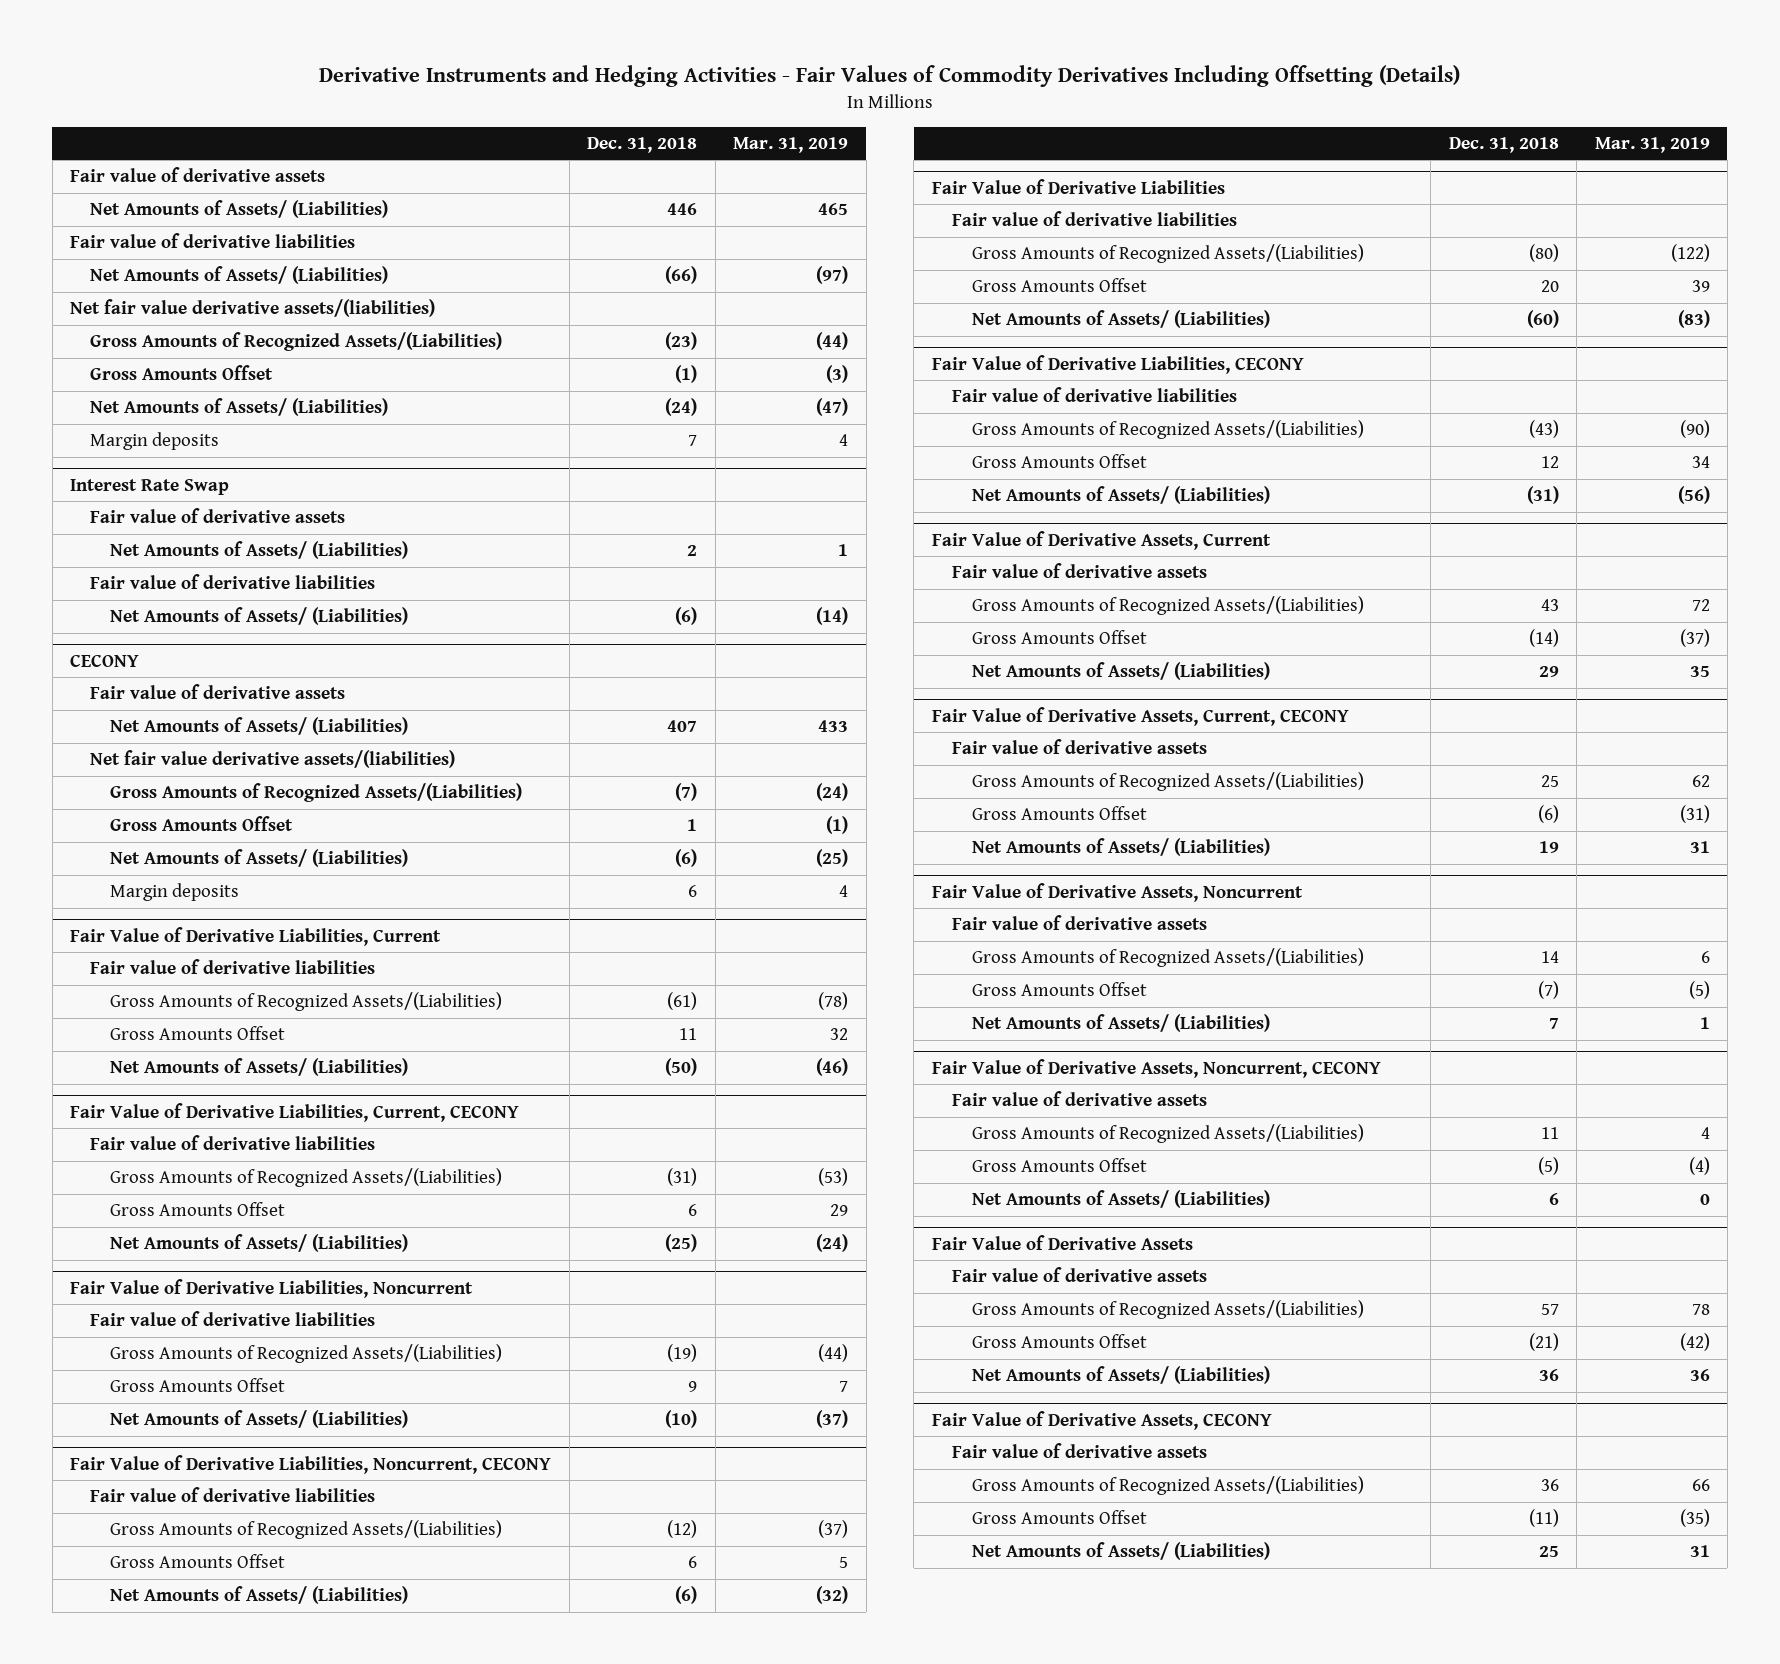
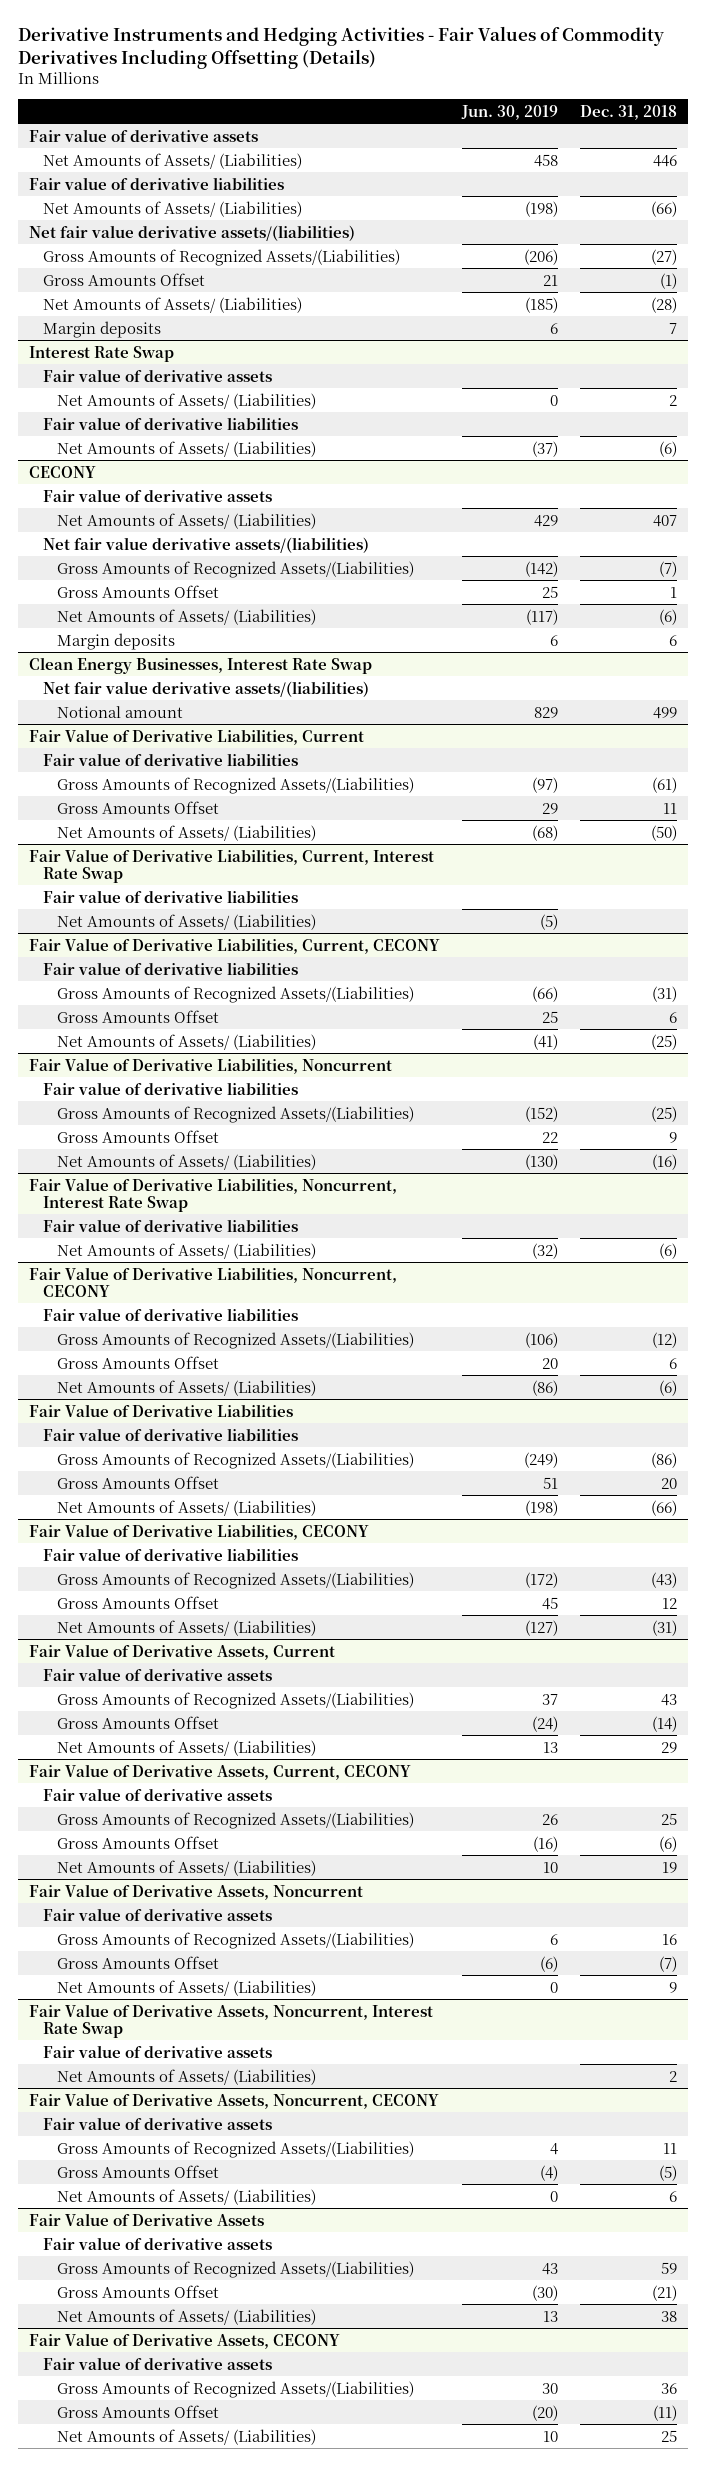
- | Dec. 31, 2018 | Mar. 31, 2019
+ | Jun. 30, 2019 | Dec. 31, 2018
- Gross Amounts of Recognized Assets/(Liabilities) | (23) | (44)
+ Gross Amounts of Recognized Assets/(Liabilities) | (206) | (27)
- Net Amounts of Assets/ (Liabilities) | (24) | (47)
+ Net Amounts of Assets/ (Liabilities) | (185) | (28)
+ Clean Energy Businesses, Interest Rate Swap
+ Net fair value derivative assets/(liabilities)
+ Notional amount | 829 | 499
+ Fair Value of Derivative Liabilities, Current, Interest Rate Swap
+ Fair value of derivative liabilities
+ Net Amounts of Assets/ (Liabilities) | (5) |
@ Fair Value of Derivative Liabilities, Noncurrent
- Gross Amounts of Recognized Assets/(Liabilities) | (19) | (44)
+ Gross Amounts of Recognized Assets/(Liabilities) | (152) | (25)
- Net Amounts of Assets/ (Liabilities) | (10) | (37)
+ Net Amounts of Assets/ (Liabilities) | (130) | (16)
+ Fair Value of Derivative Liabilities, Noncurrent, Interest Rate Swap
+ Fair value of derivative liabilities
+ Net Amounts of Assets/ (Liabilities) | (32) | (6)
@ Fair Value of Derivative Liabilities
- Gross Amounts of Recognized Assets/(Liabilities) | (80) | (122)
+ Gross Amounts of Recognized Assets/(Liabilities) | (249) | (86)
- Net Amounts of Assets/ (Liabilities) | (60) | (83)
+ Net Amounts of Assets/ (Liabilities) | (198) | (66)
@ Fair Value of Derivative Assets, Noncurrent
- Gross Amounts of Recognized Assets/(Liabilities) | 14 | 6
+ Gross Amounts of Recognized Assets/(Liabilities) | 6 | 16
- Net Amounts of Assets/ (Liabilities) | 7 | 1
+ Net Amounts of Assets/ (Liabilities) | 0 | 9
+ Fair Value of Derivative Assets, Noncurrent, Interest Rate Swap
+ Fair value of derivative assets
+ Net Amounts of Assets/ (Liabilities) | | 2
@ Fair Value of Derivative Assets
- Gross Amounts of Recognized Assets/(Liabilities) | 57 | 78
+ Gross Amounts of Recognized Assets/(Liabilities) | 43 | 59
- Net Amounts of Assets/ (Liabilities) | 36 | 36
+ Net Amounts of Assets/ (Liabilities) | 13 | 38

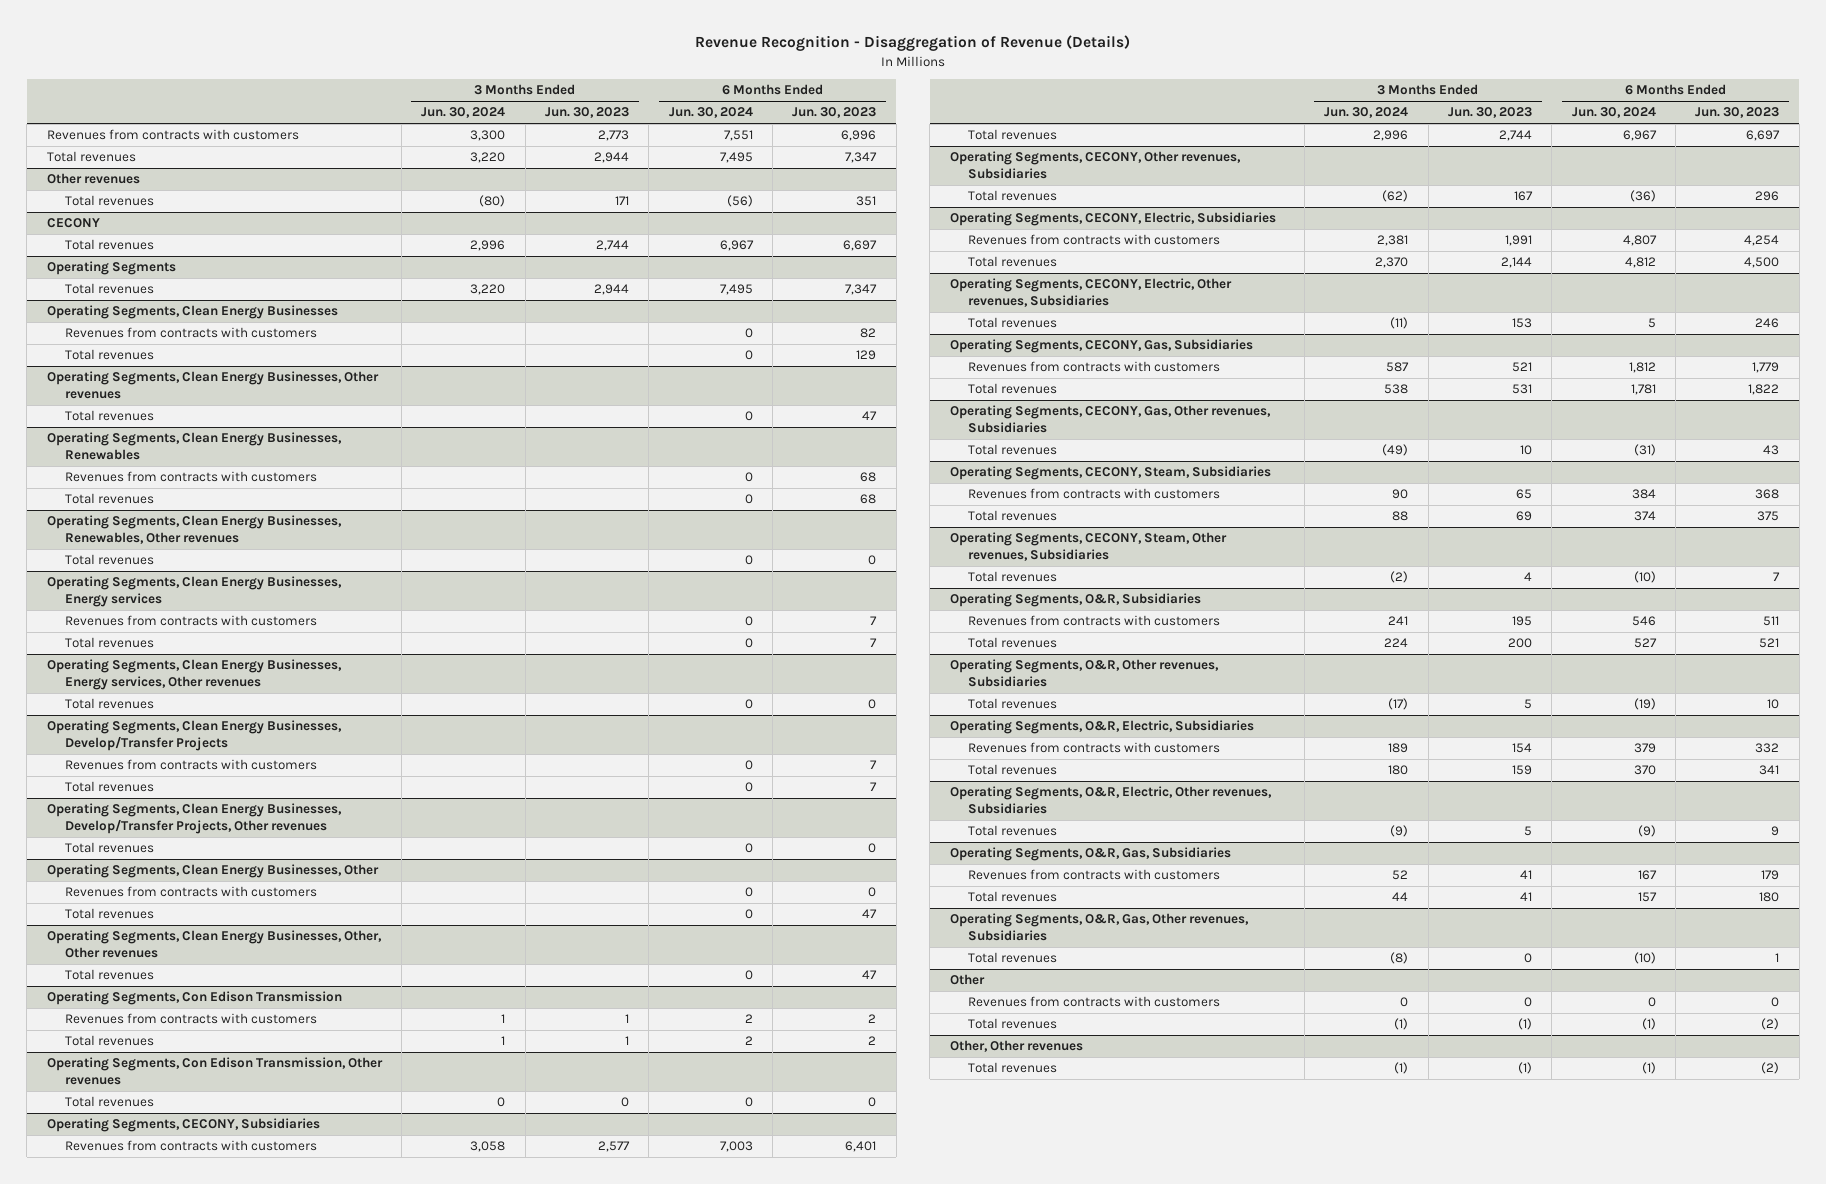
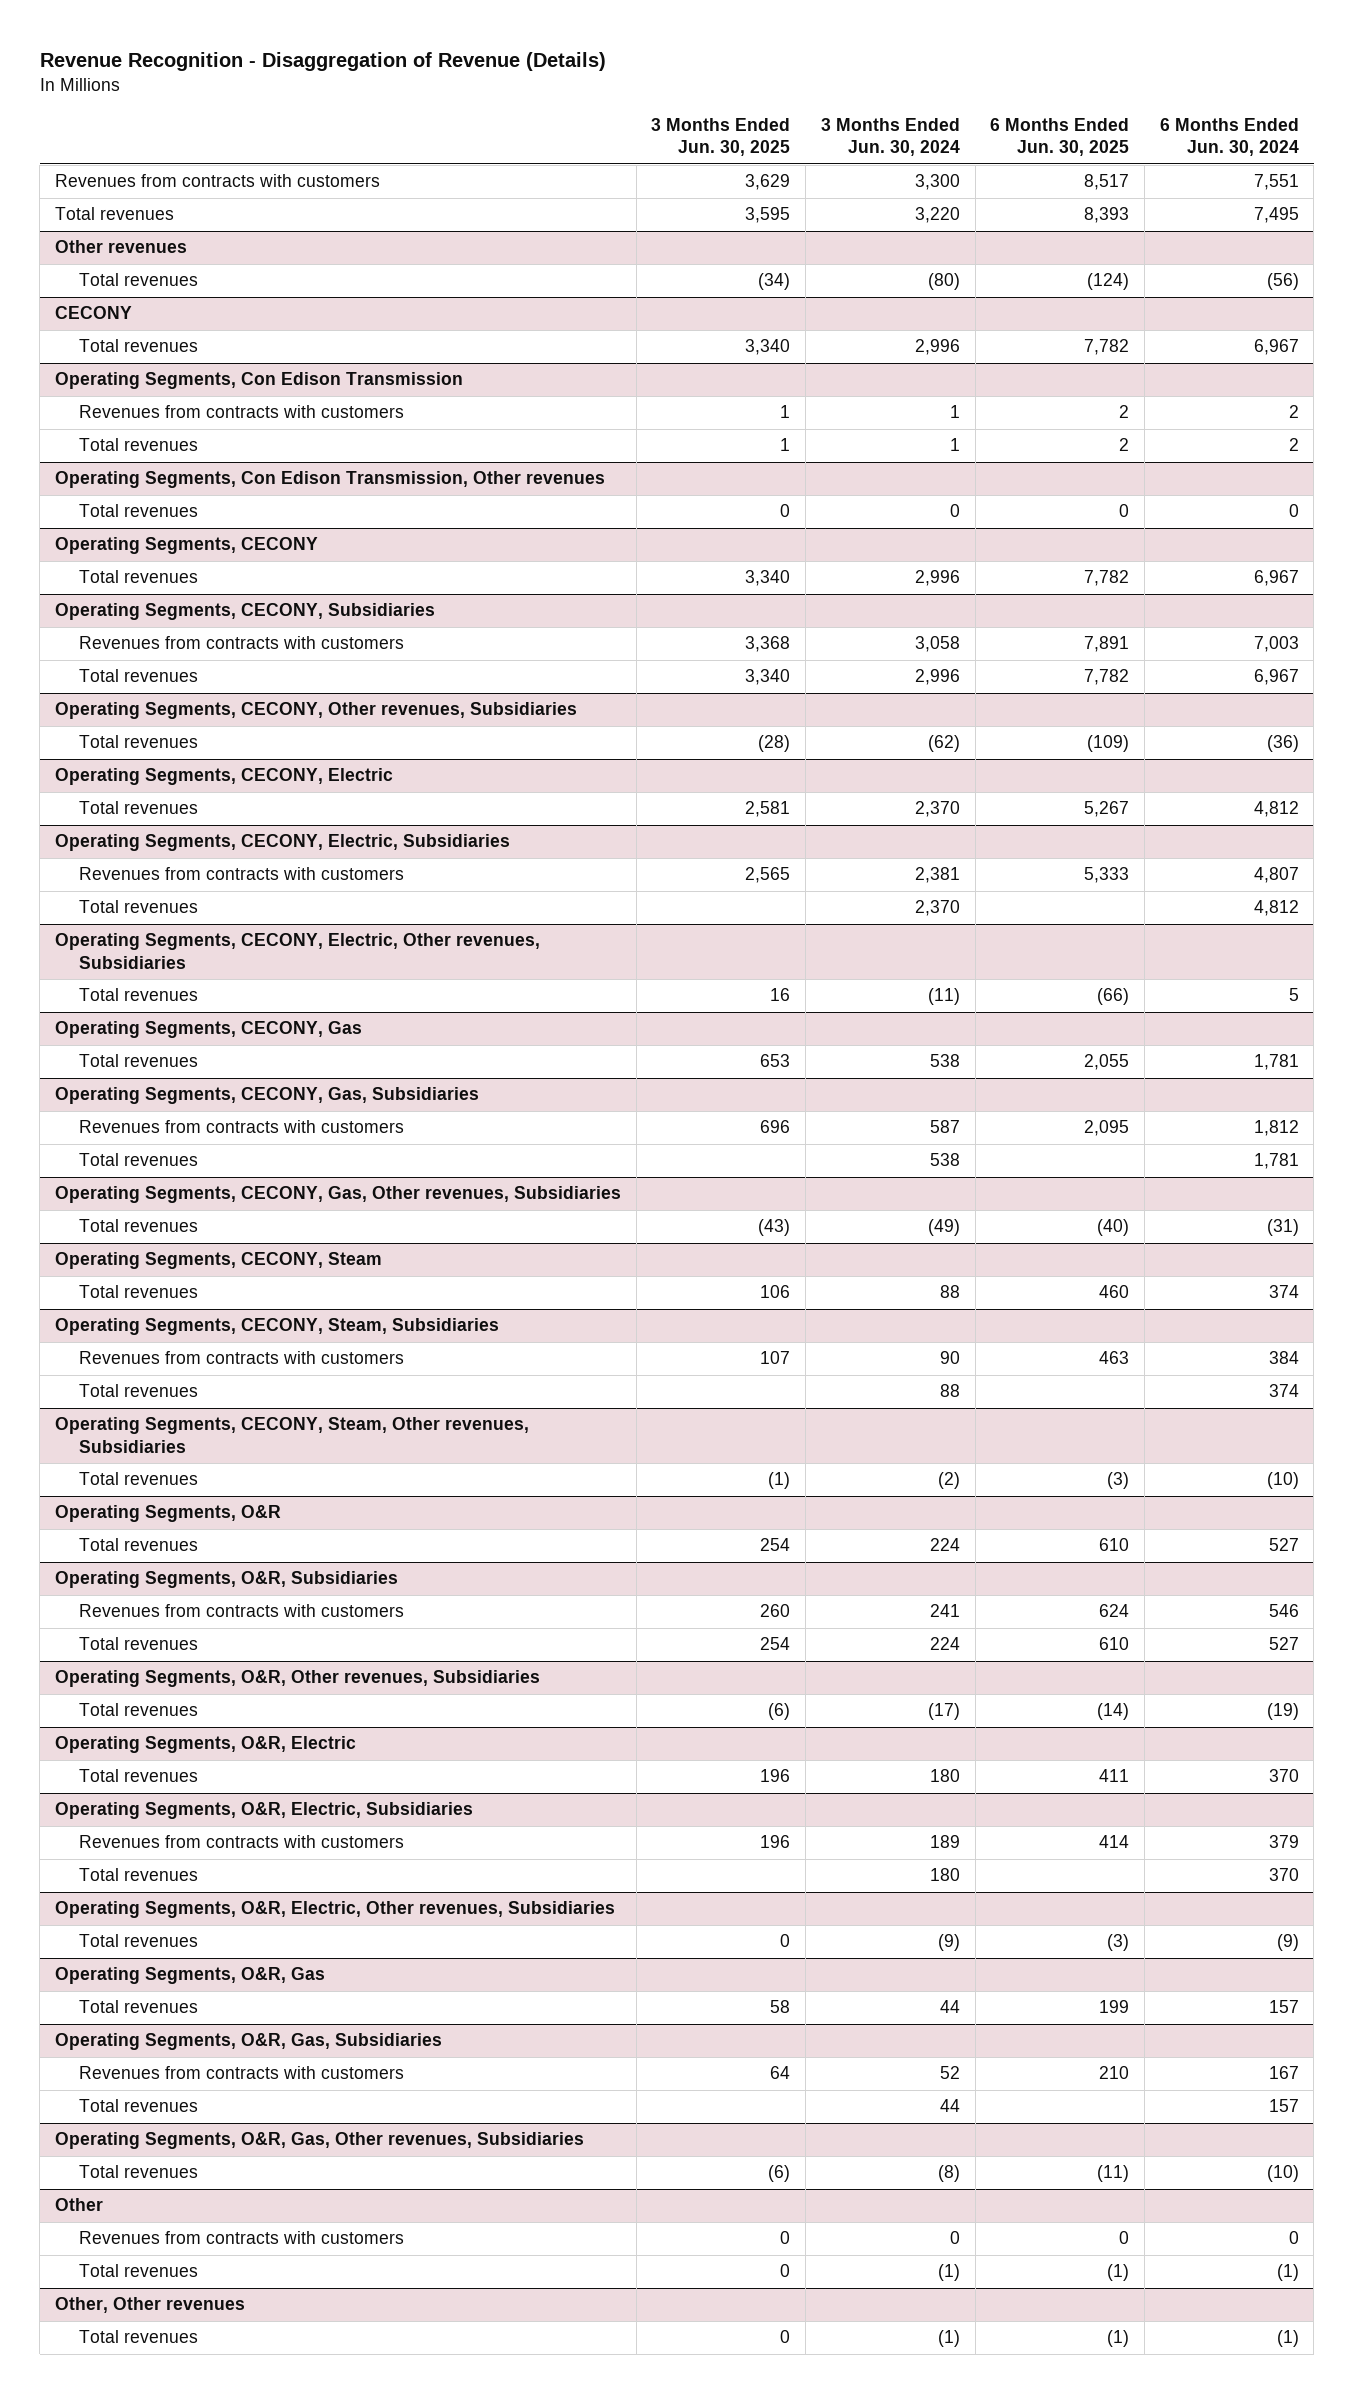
- | 3 Months Ended Jun. 30, 2024 | 3 Months Ended Jun. 30, 2023 | 6 Months Ended Jun. 30, 2024 | 6 Months Ended Jun. 30, 2023
+ | 3 Months Ended Jun. 30, 2025 | 3 Months Ended Jun. 30, 2024 | 6 Months Ended Jun. 30, 2025 | 6 Months Ended Jun. 30, 2024
- Operating Segments
- Total revenues | 3,220 | 2,944 | 7,495 | 7,347
- Operating Segments, Clean Energy Businesses
- Revenues from contracts with customers | | | 0 | 82
- Total revenues | | | 0 | 129
- Operating Segments, Clean Energy Businesses, Other revenues
- Total revenues | | | 0 | 47
- Operating Segments, Clean Energy Businesses, Renewables
- Revenues from contracts with customers | | | 0 | 68
- Total revenues | | | 0 | 68
- Operating Segments, Clean Energy Businesses, Renewables, Other revenues
- Total revenues | | | 0 | 0
- Operating Segments, Clean Energy Businesses, Energy services
- Revenues from contracts with customers | | | 0 | 7
- Total revenues | | | 0 | 7
- Operating Segments, Clean Energy Businesses, Energy services, Other revenues
- Total revenues | | | 0 | 0
- Operating Segments, Clean Energy Businesses, Develop/Transfer Projects
- Revenues from contracts with customers | | | 0 | 7
- Total revenues | | | 0 | 7
- Operating Segments, Clean Energy Businesses, Develop/Transfer Projects, Other revenues
- Total revenues | | | 0 | 0
- Operating Segments, Clean Energy Businesses, Other
- Revenues from contracts with customers | | | 0 | 0
- Total revenues | | | 0 | 47
- Operating Segments, Clean Energy Businesses, Other, Other revenues
- Total revenues | | | 0 | 47
+ Operating Segments, CECONY
+ Total revenues | 3,340 | 2,996 | 7,782 | 6,967
+ Operating Segments, CECONY, Electric
+ Total revenues | 2,581 | 2,370 | 5,267 | 4,812
+ Operating Segments, CECONY, Gas
+ Total revenues | 653 | 538 | 2,055 | 1,781
+ Operating Segments, CECONY, Steam
+ Total revenues | 106 | 88 | 460 | 374
+ Operating Segments, O&R
+ Total revenues | 254 | 224 | 610 | 527
+ Operating Segments, O&R, Electric
+ Total revenues | 196 | 180 | 411 | 370
+ Operating Segments, O&R, Gas
+ Total revenues | 58 | 44 | 199 | 157

